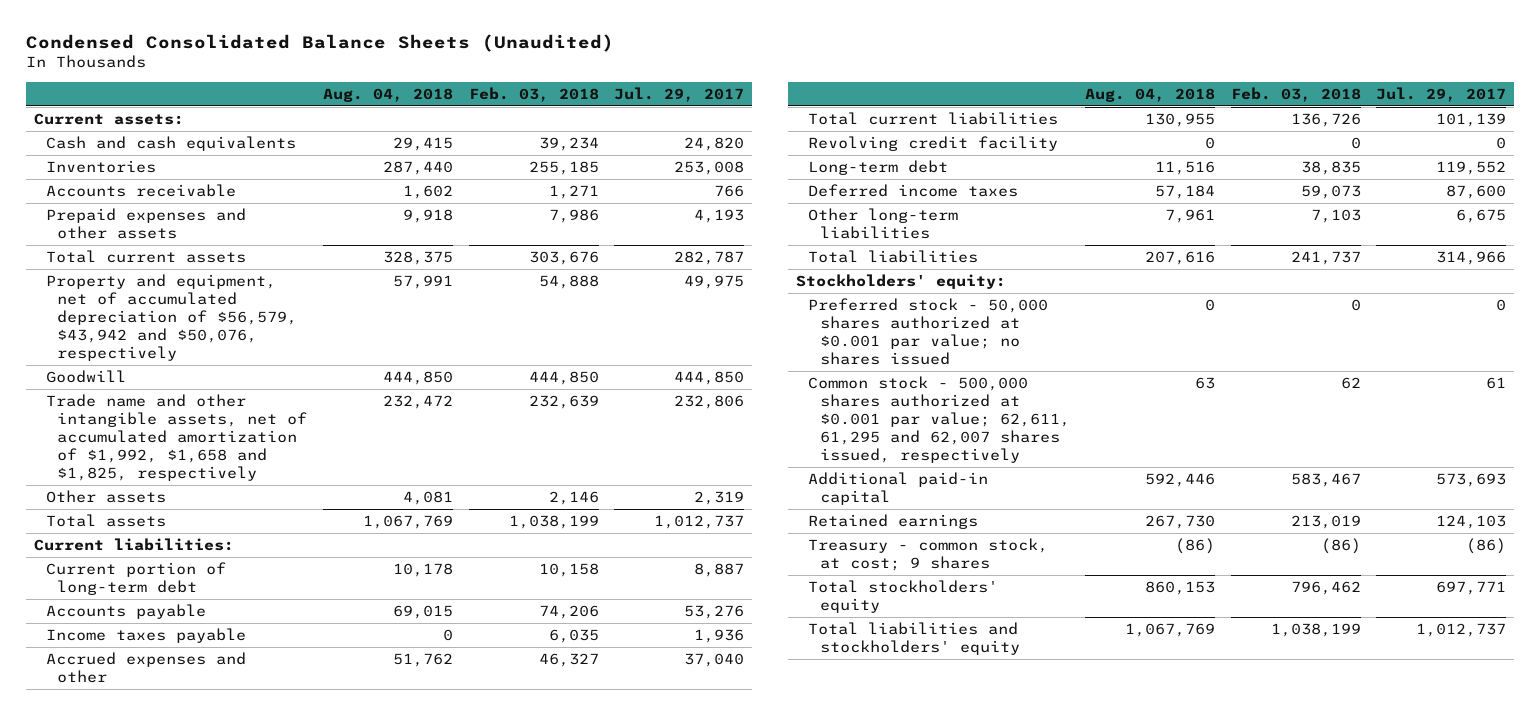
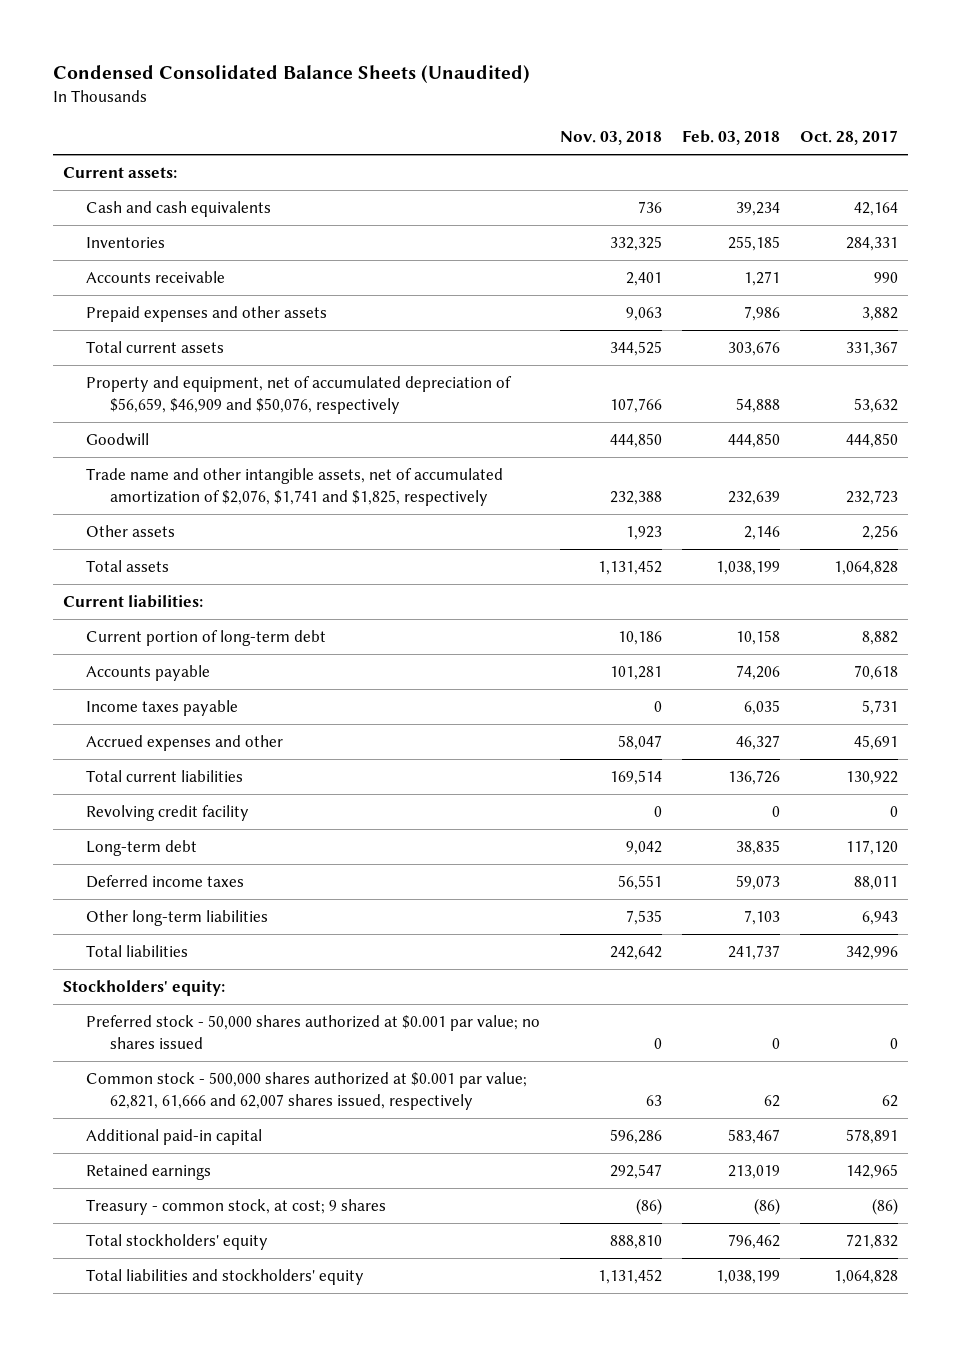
- | Aug. 04, 2018 | Feb. 03, 2018 | Jul. 29, 2017
+ | Nov. 03, 2018 | Feb. 03, 2018 | Oct. 28, 2017
- Property and equipment, net of accumulated depreciation of $56,579, $43,942 and $50,076, respectively | 57,991 | 54,888 | 49,975
+ Property and equipment, net of accumulated depreciation of $56,659, $46,909 and $50,076, respectively | 107,766 | 54,888 | 53,632
- Trade name and other intangible assets, net of accumulated amortization of $1,992, $1,658 and $1,825, respectively | 232,472 | 232,639 | 232,806
+ Trade name and other intangible assets, net of accumulated amortization of $2,076, $1,741 and $1,825, respectively | 232,388 | 232,639 | 232,723
- Common stock - 500,000 shares authorized at $0.001 par value; 62,611, 61,295 and 62,007 shares issued, respectively | 63 | 62 | 61
+ Common stock - 500,000 shares authorized at $0.001 par value; 62,821, 61,666 and 62,007 shares issued, respectively | 63 | 62 | 62

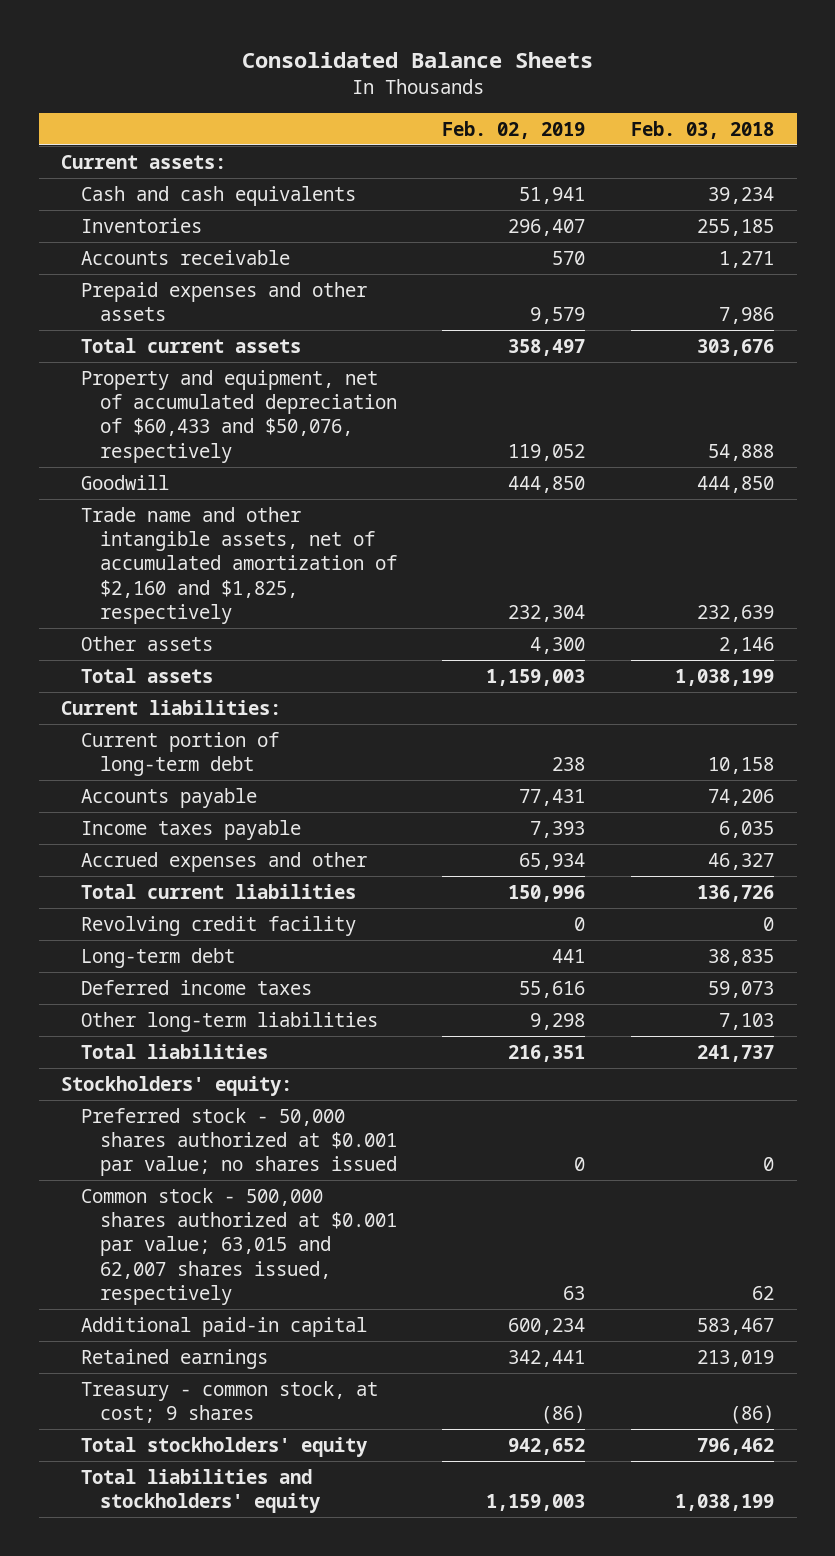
- Condensed Consolidated Balance Sheets (Unaudited)
+ Consolidated Balance Sheets
- | Nov. 03, 2018 | Feb. 03, 2018 | Oct. 28, 2017
+ | Feb. 02, 2019 | Feb. 03, 2018
- Property and equipment, net of accumulated depreciation of $56,659, $46,909 and $50,076, respectively | 107,766 | 54,888 | 53,632
+ Property and equipment, net of accumulated depreciation of $60,433 and $50,076, respectively | 119,052 | 54,888
- Trade name and other intangible assets, net of accumulated amortization of $2,076, $1,741 and $1,825, respectively | 232,388 | 232,639 | 232,723
+ Trade name and other intangible assets, net of accumulated amortization of $2,160 and $1,825, respectively | 232,304 | 232,639
- Common stock - 500,000 shares authorized at $0.001 par value; 62,821, 61,666 and 62,007 shares issued, respectively | 63 | 62 | 62
+ Common stock - 500,000 shares authorized at $0.001 par value; 63,015 and 62,007 shares issued, respectively | 63 | 62

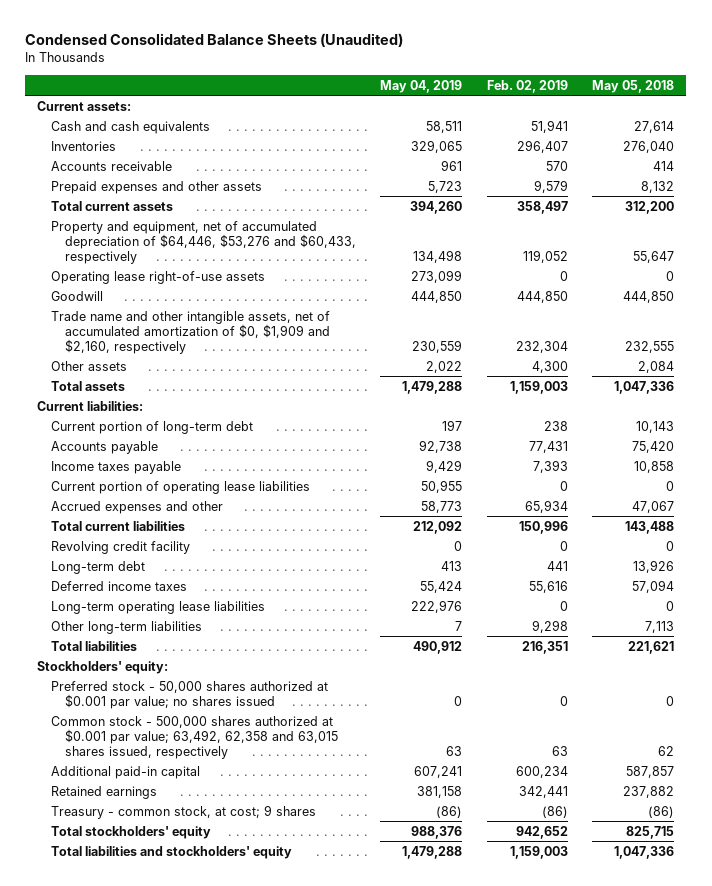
- Consolidated Balance Sheets
+ Condensed Consolidated Balance Sheets (Unaudited)
- | Feb. 02, 2019 | Feb. 03, 2018
+ | May 04, 2019 | Feb. 02, 2019 | May 05, 2018
- Property and equipment, net of accumulated depreciation of $60,433 and $50,076, respectively | 119,052 | 54,888
+ Property and equipment, net of accumulated depreciation of $64,446, $53,276 and $60,433, respectively | 134,498 | 119,052 | 55,647
+ Operating lease right-of-use assets | 273,099 | 0 | 0
- Trade name and other intangible assets, net of accumulated amortization of $2,160 and $1,825, respectively | 232,304 | 232,639
+ Trade name and other intangible assets, net of accumulated amortization of $0, $1,909 and $2,160, respectively | 230,559 | 232,304 | 232,555
+ Current portion of operating lease liabilities | 50,955 | 0 | 0
+ Long-term operating lease liabilities | 222,976 | 0 | 0
- Common stock - 500,000 shares authorized at $0.001 par value; 63,015 and 62,007 shares issued, respectively | 63 | 62
+ Common stock - 500,000 shares authorized at $0.001 par value; 63,492, 62,358 and 63,015 shares issued, respectively | 63 | 63 | 62

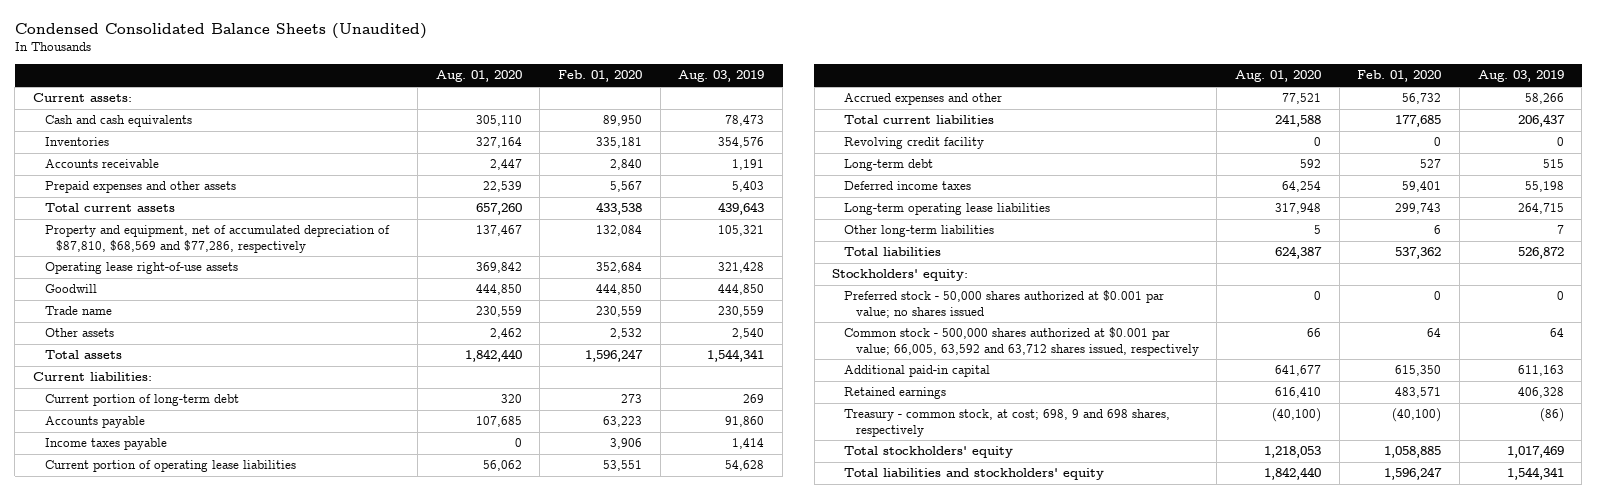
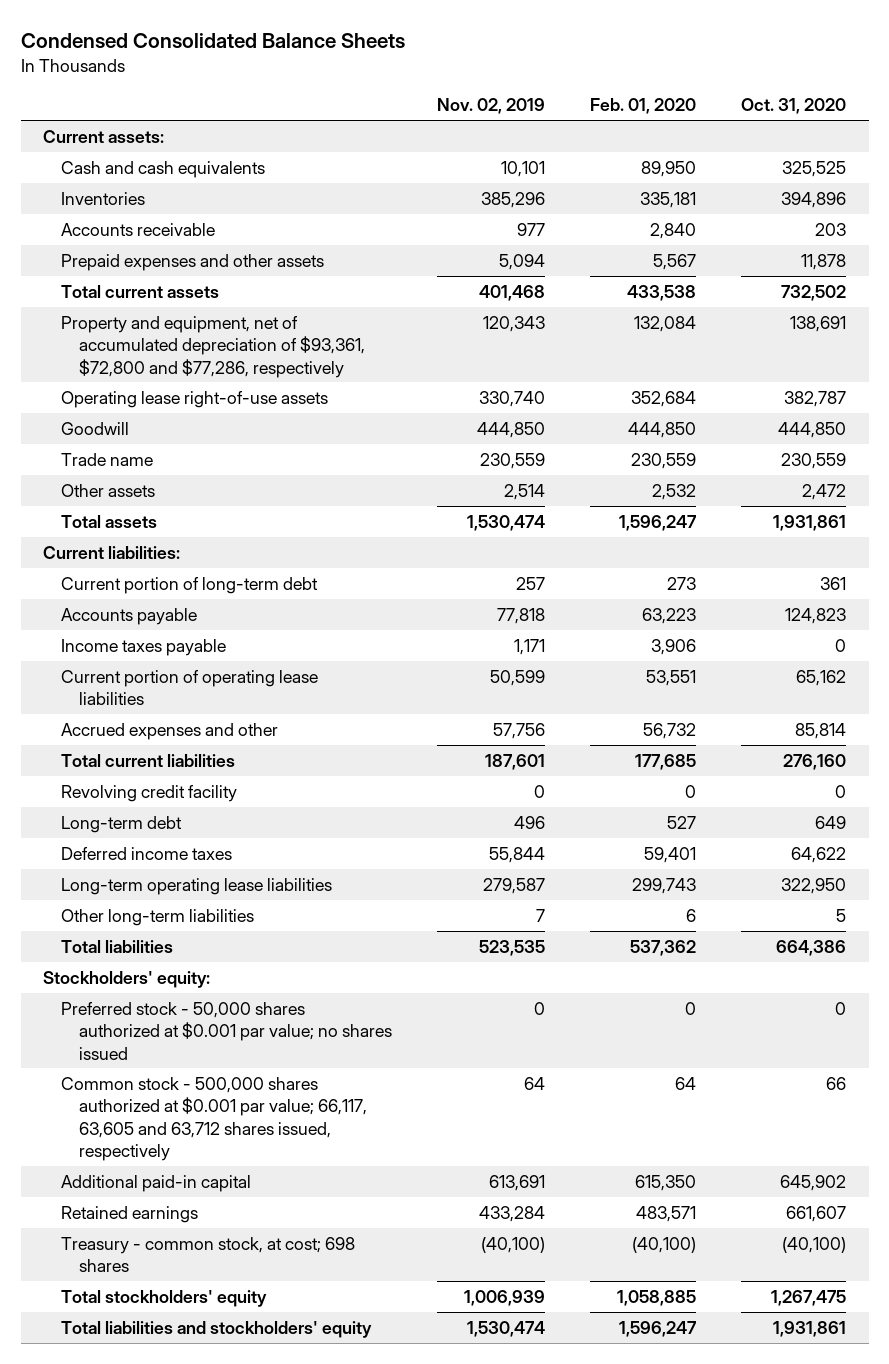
- Condensed Consolidated Balance Sheets (Unaudited)
+ Condensed Consolidated Balance Sheets
- | Aug. 01, 2020 | Feb. 01, 2020 | Aug. 03, 2019
+ | Nov. 02, 2019 | Feb. 01, 2020 | Oct. 31, 2020
- Property and equipment, net of accumulated depreciation of $87,810, $68,569 and $77,286, respectively | 137,467 | 132,084 | 105,321
+ Property and equipment, net of accumulated depreciation of $93,361, $72,800 and $77,286, respectively | 120,343 | 132,084 | 138,691
- Common stock - 500,000 shares authorized at $0.001 par value; 66,005, 63,592 and 63,712 shares issued, respectively | 66 | 64 | 64
+ Common stock - 500,000 shares authorized at $0.001 par value; 66,117, 63,605 and 63,712 shares issued, respectively | 64 | 64 | 66
- Treasury - common stock, at cost; 698, 9 and 698 shares, respectively | (40,100) | (40,100) | (86)
+ Treasury - common stock, at cost; 698 shares | (40,100) | (40,100) | (40,100)

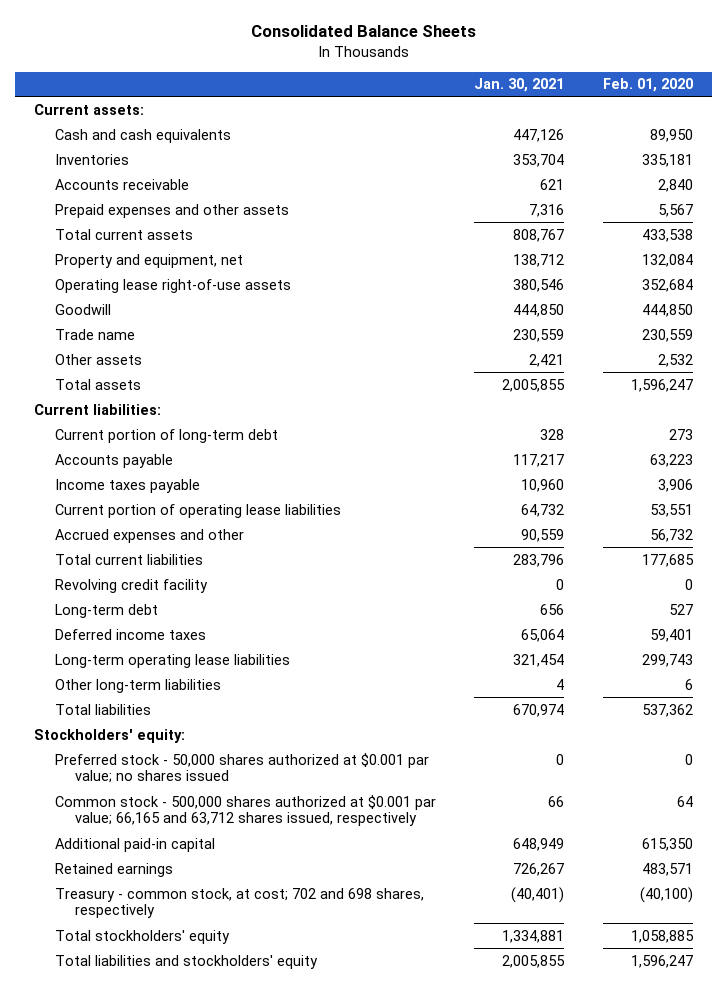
- Condensed Consolidated Balance Sheets
+ Consolidated Balance Sheets
- | Nov. 02, 2019 | Feb. 01, 2020 | Oct. 31, 2020
+ | Jan. 30, 2021 | Feb. 01, 2020
- Property and equipment, net of accumulated depreciation of $93,361, $72,800 and $77,286, respectively | 120,343 | 132,084 | 138,691
+ Property and equipment, net | 138,712 | 132,084
- Common stock - 500,000 shares authorized at $0.001 par value; 66,117, 63,605 and 63,712 shares issued, respectively | 64 | 64 | 66
+ Common stock - 500,000 shares authorized at $0.001 par value; 66,165 and 63,712 shares issued, respectively | 66 | 64
- Treasury - common stock, at cost; 698 shares | (40,100) | (40,100) | (40,100)
+ Treasury - common stock, at cost; 702 and 698 shares, respectively | (40,401) | (40,100)

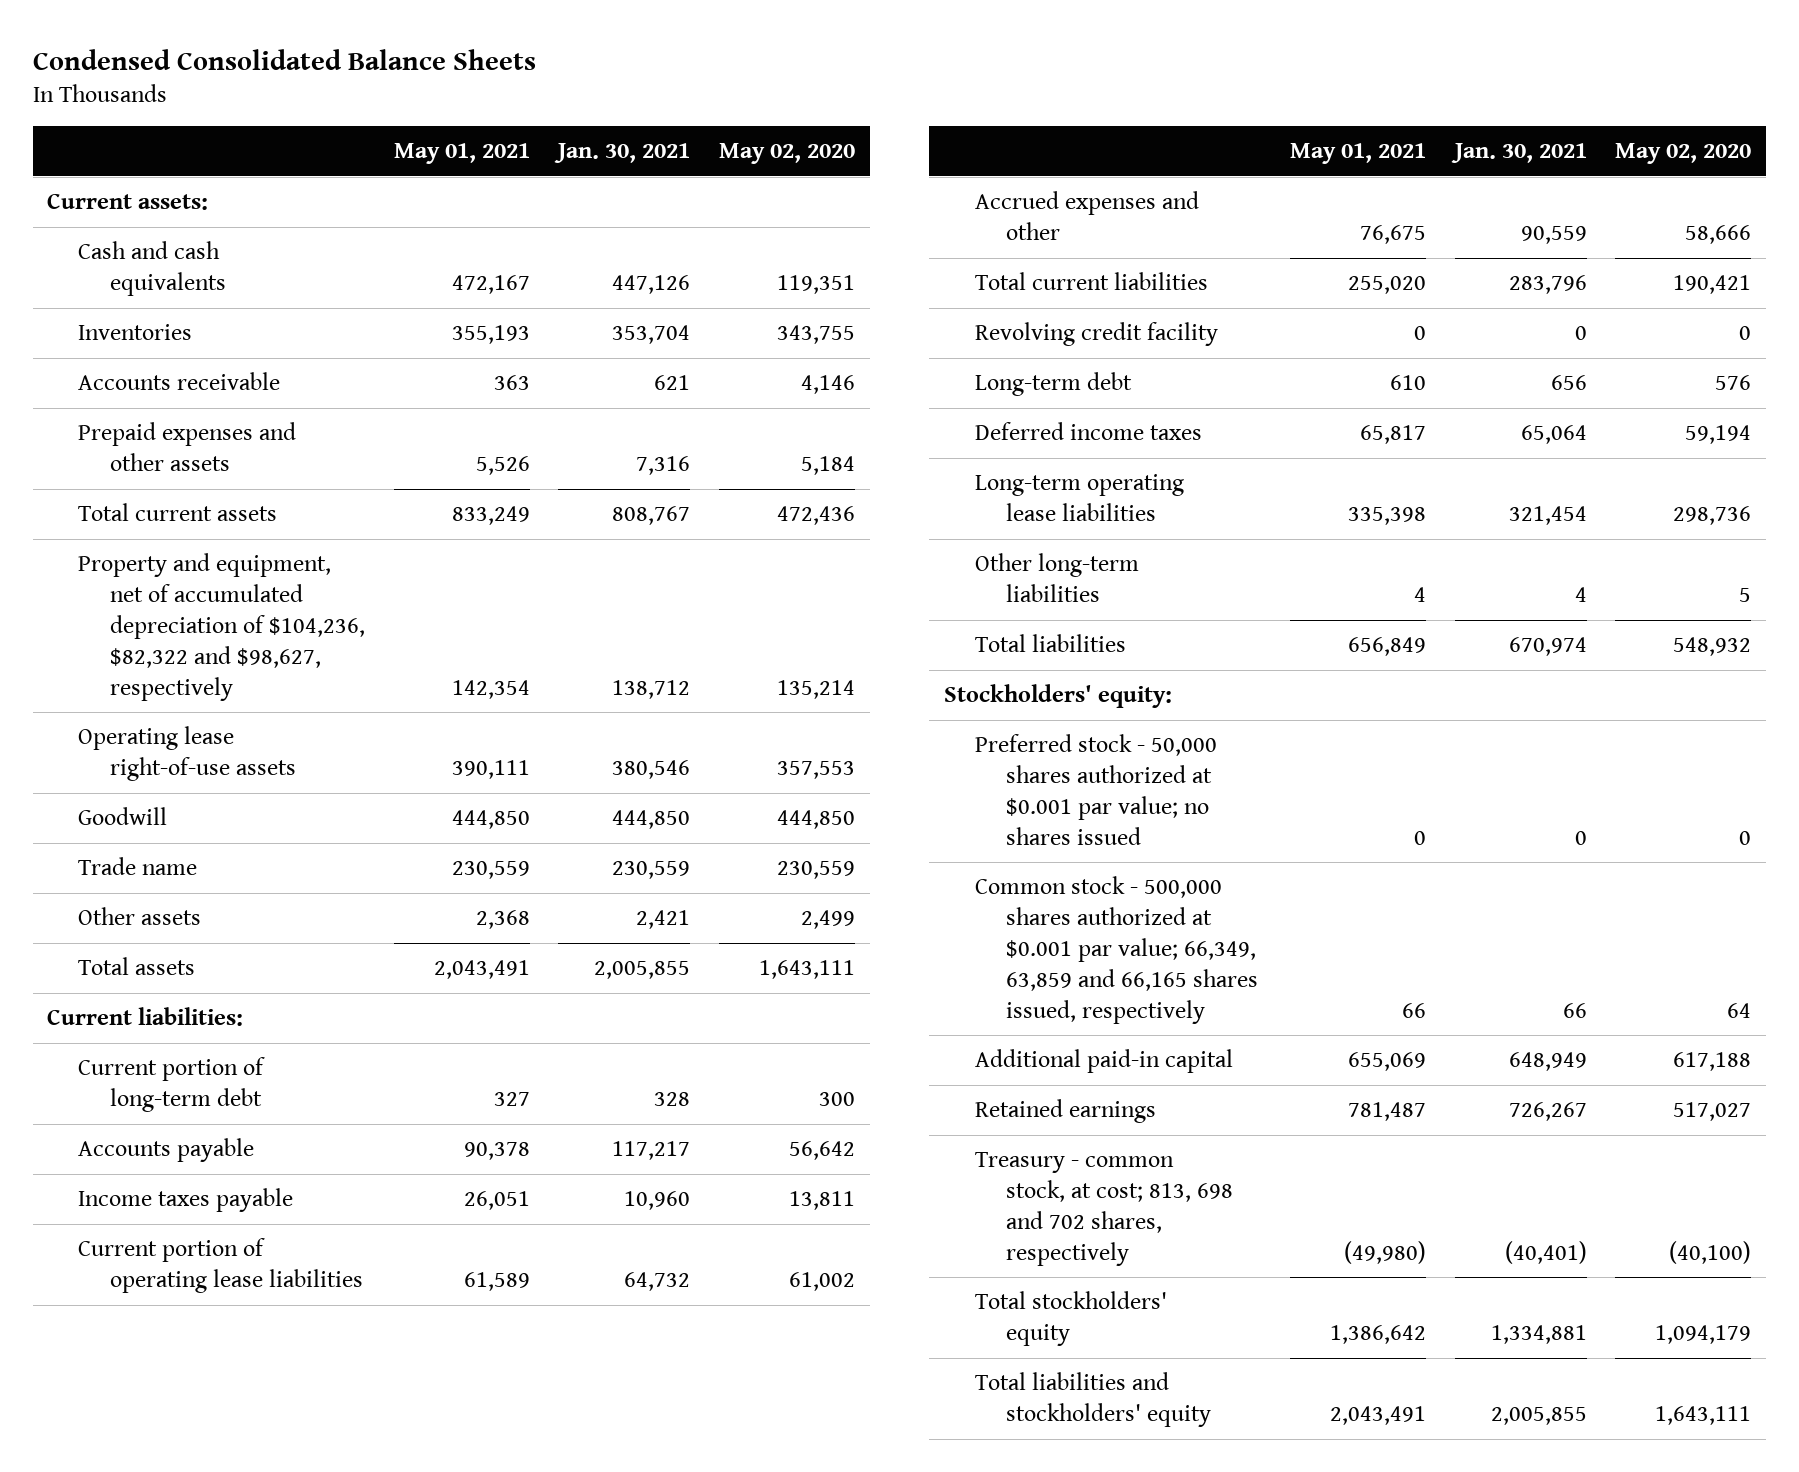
- Consolidated Balance Sheets
+ Condensed Consolidated Balance Sheets
- | Jan. 30, 2021 | Feb. 01, 2020
+ | May 01, 2021 | Jan. 30, 2021 | May 02, 2020
- Property and equipment, net | 138,712 | 132,084
+ Property and equipment, net of accumulated depreciation of $104,236, $82,322 and $98,627, respectively | 142,354 | 138,712 | 135,214
- Common stock - 500,000 shares authorized at $0.001 par value; 66,165 and 63,712 shares issued, respectively | 66 | 64
+ Common stock - 500,000 shares authorized at $0.001 par value; 66,349, 63,859 and 66,165 shares issued, respectively | 66 | 66 | 64
- Treasury - common stock, at cost; 702 and 698 shares, respectively | (40,401) | (40,100)
+ Treasury - common stock, at cost; 813, 698 and 702 shares, respectively | (49,980) | (40,401) | (40,100)

